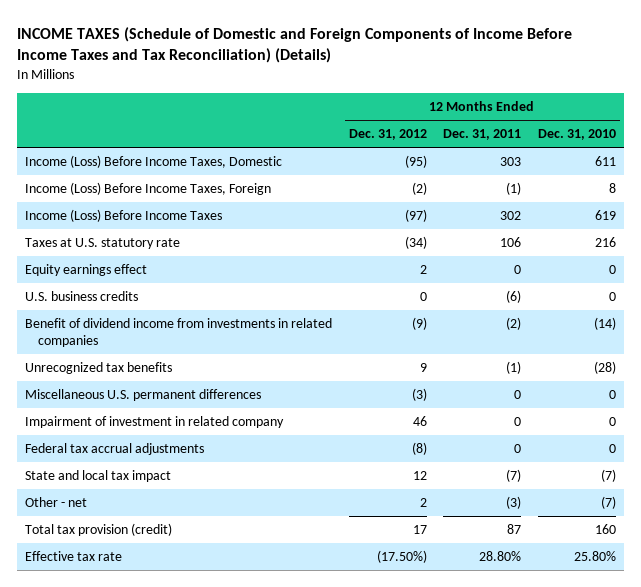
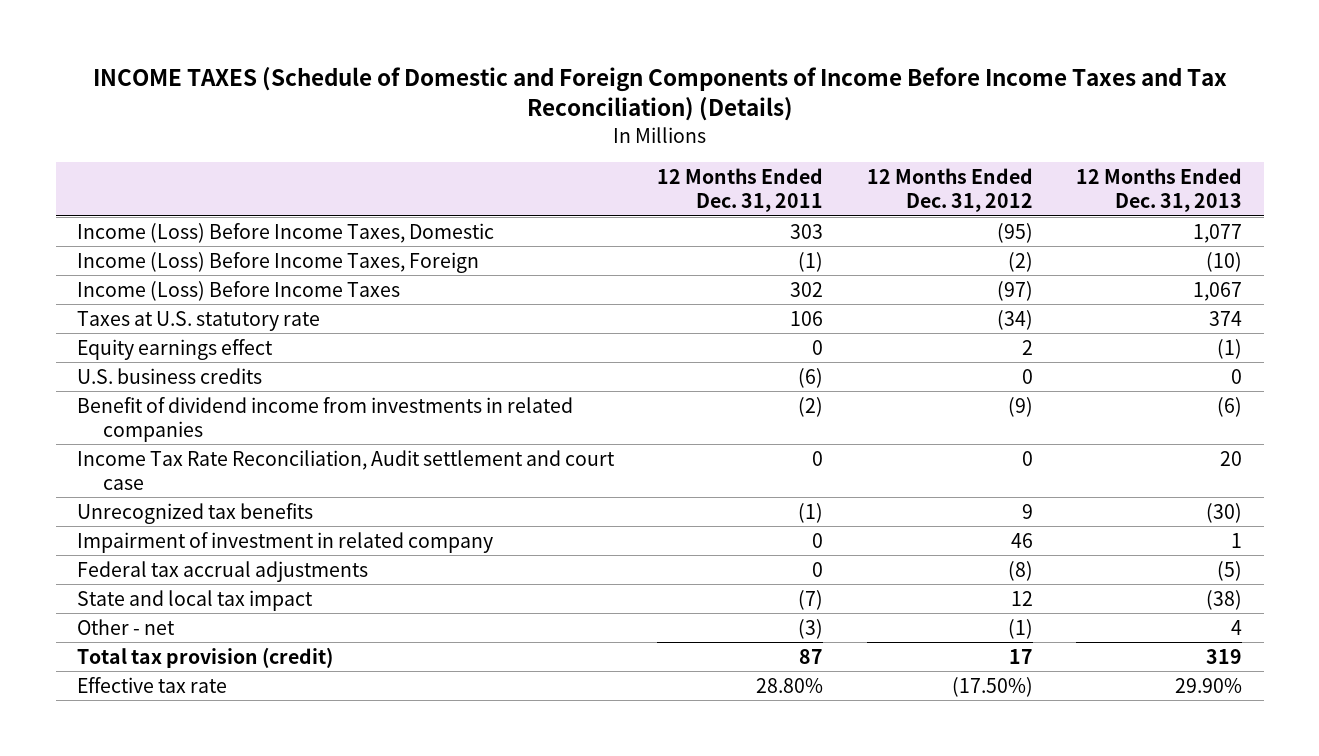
- | 12 Months Ended Dec. 31, 2012 | 12 Months Ended Dec. 31, 2011 | 12 Months Ended Dec. 31, 2010
+ | 12 Months Ended Dec. 31, 2011 | 12 Months Ended Dec. 31, 2012 | 12 Months Ended Dec. 31, 2013
+ Income Tax Rate Reconciliation, Audit settlement and court case | 0 | 0 | 20
- Miscellaneous U.S. permanent differences | (3) | 0 | 0
- Other - net | 2 | (3) | (7)
+ Other - net | (3) | (1) | 4

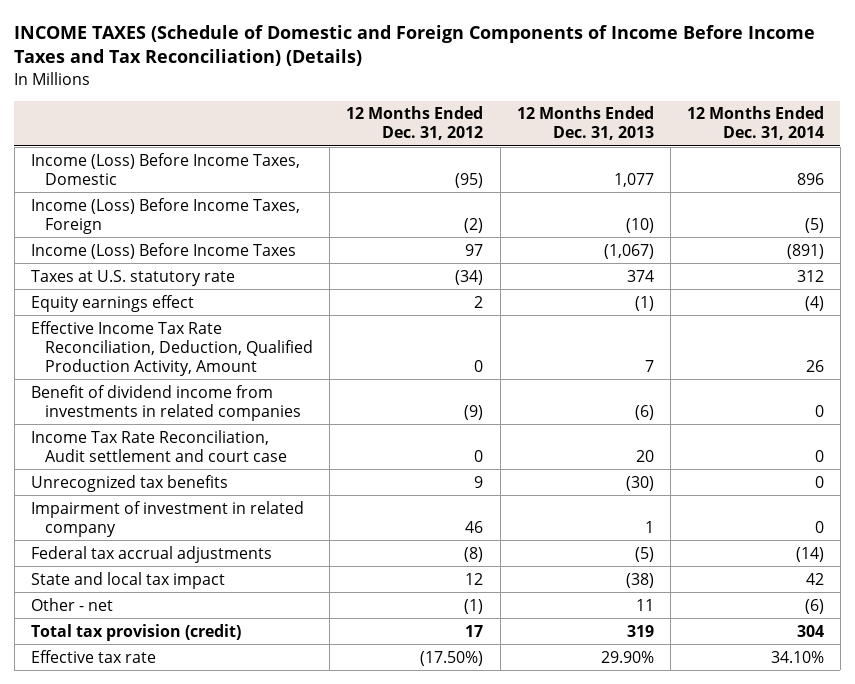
- | 12 Months Ended Dec. 31, 2011 | 12 Months Ended Dec. 31, 2012 | 12 Months Ended Dec. 31, 2013
+ | 12 Months Ended Dec. 31, 2012 | 12 Months Ended Dec. 31, 2013 | 12 Months Ended Dec. 31, 2014
- Income (Loss) Before Income Taxes | 302 | (97) | 1,067
+ Income (Loss) Before Income Taxes | 97 | (1,067) | (891)
- U.S. business credits | (6) | 0 | 0
+ Effective Income Tax Rate Reconciliation, Deduction, Qualified Production Activity, Amount | 0 | 7 | 26
- Other - net | (3) | (1) | 4
+ Other - net | (1) | 11 | (6)

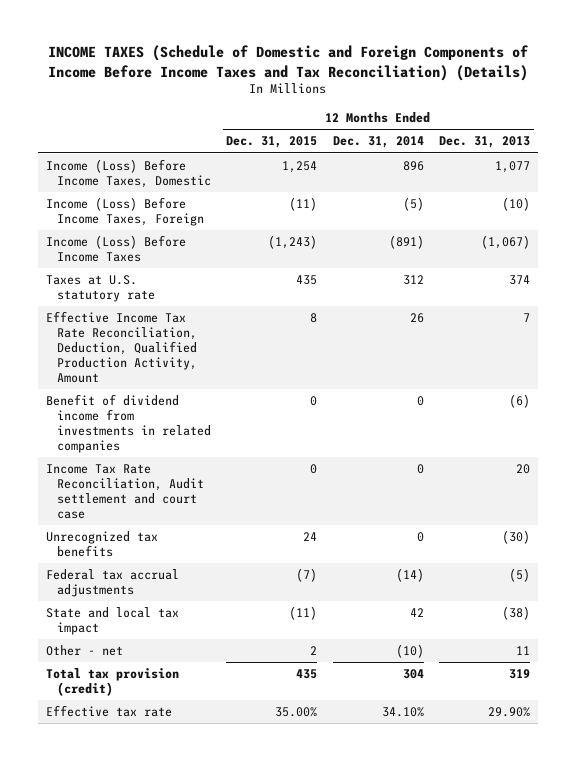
- | 12 Months Ended Dec. 31, 2012 | 12 Months Ended Dec. 31, 2013 | 12 Months Ended Dec. 31, 2014
+ | 12 Months Ended Dec. 31, 2015 | 12 Months Ended Dec. 31, 2014 | 12 Months Ended Dec. 31, 2013
- Equity earnings effect | 2 | (1) | (4)
- Impairment of investment in related company | 46 | 1 | 0
- Other - net | (1) | 11 | (6)
+ Other - net | 2 | (10) | 11

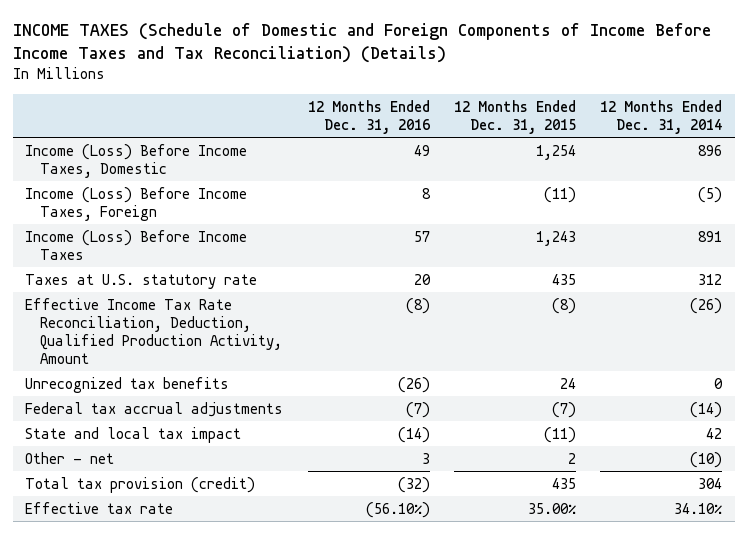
- | 12 Months Ended Dec. 31, 2015 | 12 Months Ended Dec. 31, 2014 | 12 Months Ended Dec. 31, 2013
+ | 12 Months Ended Dec. 31, 2016 | 12 Months Ended Dec. 31, 2015 | 12 Months Ended Dec. 31, 2014
- Income (Loss) Before Income Taxes | (1,243) | (891) | (1,067)
+ Income (Loss) Before Income Taxes | 57 | 1,243 | 891
- Effective Income Tax Rate Reconciliation, Deduction, Qualified Production Activity, Amount | 8 | 26 | 7
- Benefit of dividend income from investments in related companies | 0 | 0 | (6)
- Income Tax Rate Reconciliation, Audit settlement and court case | 0 | 0 | 20
+ Effective Income Tax Rate Reconciliation, Deduction, Qualified Production Activity, Amount | (8) | (8) | (26)

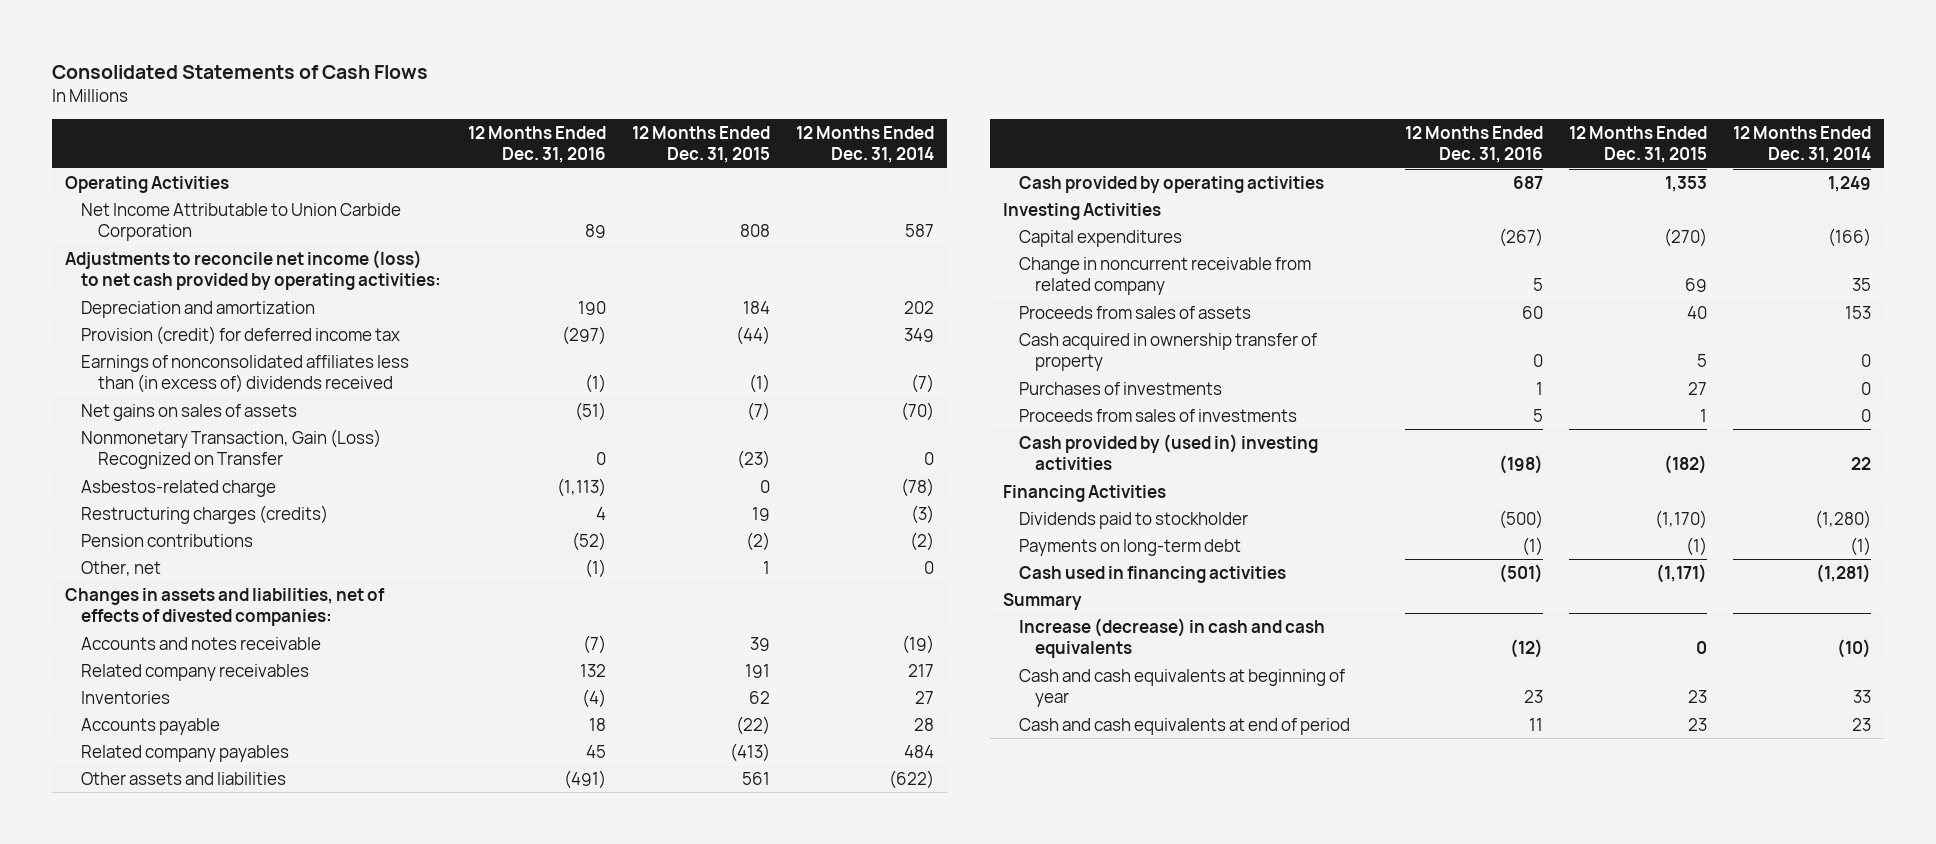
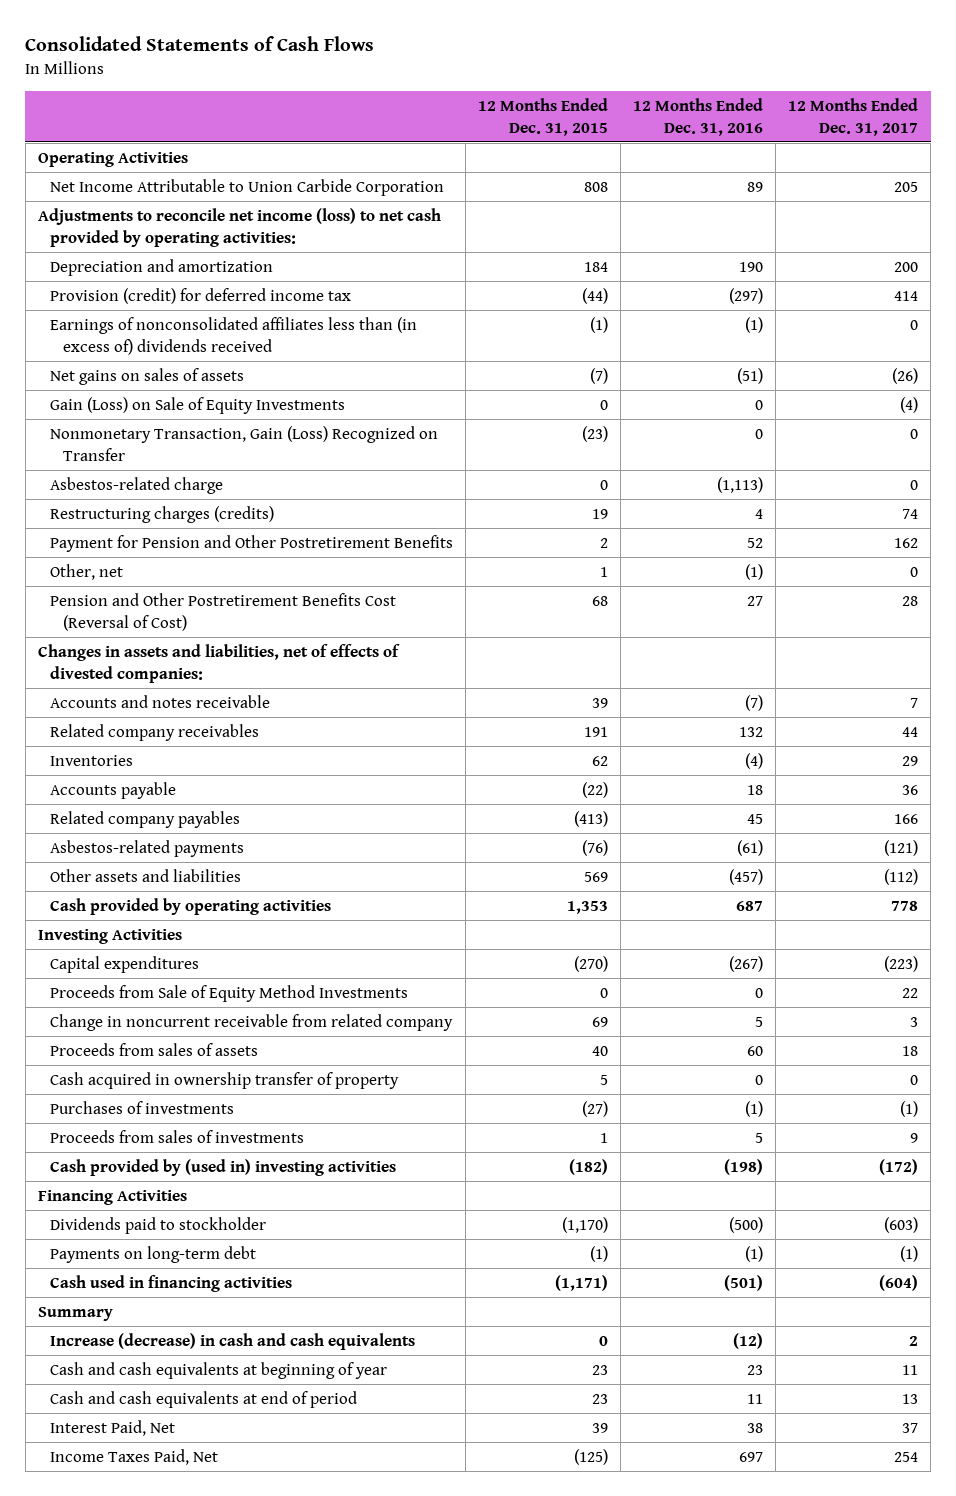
- | 12 Months Ended Dec. 31, 2016 | 12 Months Ended Dec. 31, 2015 | 12 Months Ended Dec. 31, 2014
+ | 12 Months Ended Dec. 31, 2015 | 12 Months Ended Dec. 31, 2016 | 12 Months Ended Dec. 31, 2017
+ Gain (Loss) on Sale of Equity Investments | 0 | 0 | (4)
- Pension contributions | (52) | (2) | (2)
+ Payment for Pension and Other Postretirement Benefits | 2 | 52 | 162
+ Pension and Other Postretirement Benefits Cost (Reversal of Cost) | 68 | 27 | 28
- Other assets and liabilities | (491) | 561 | (622)
+ Asbestos-related payments | (76) | (61) | (121)
+ Other assets and liabilities | 569 | (457) | (112)
+ Proceeds from Sale of Equity Method Investments | 0 | 0 | 22
- Purchases of investments | 1 | 27 | 0
+ Purchases of investments | (27) | (1) | (1)
+ Interest Paid, Net | 39 | 38 | 37
+ Income Taxes Paid, Net | (125) | 697 | 254

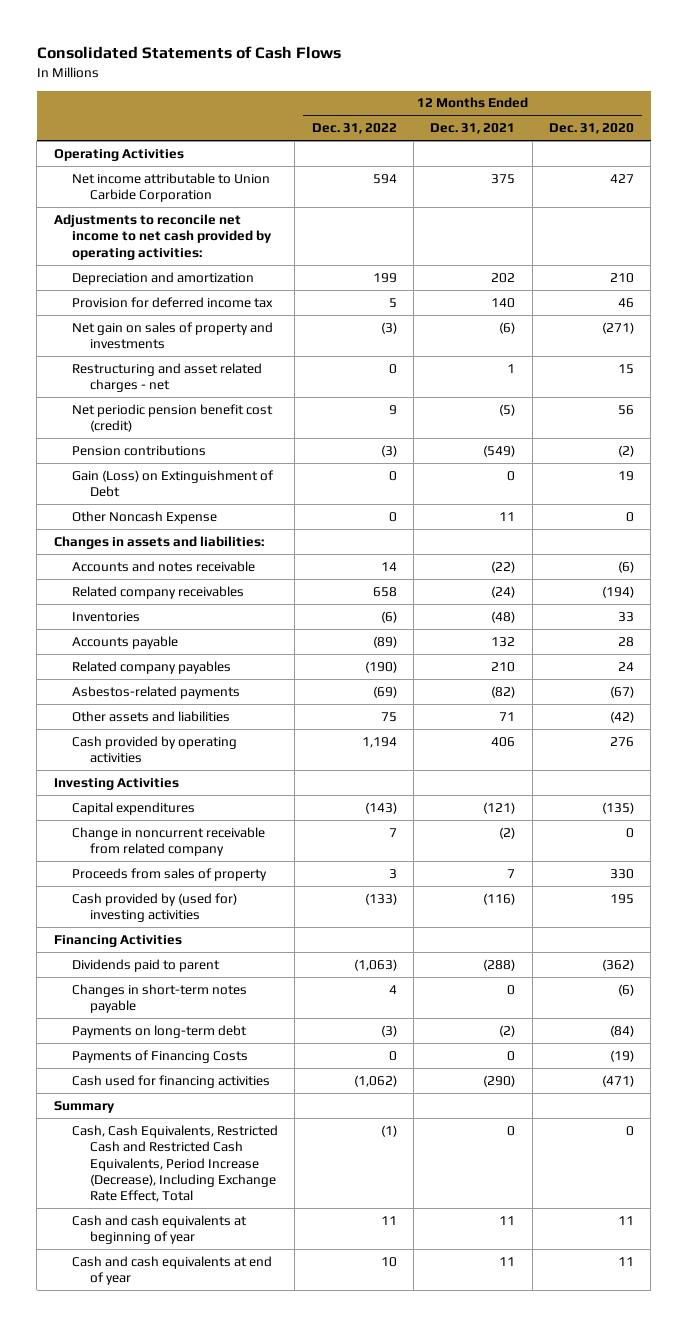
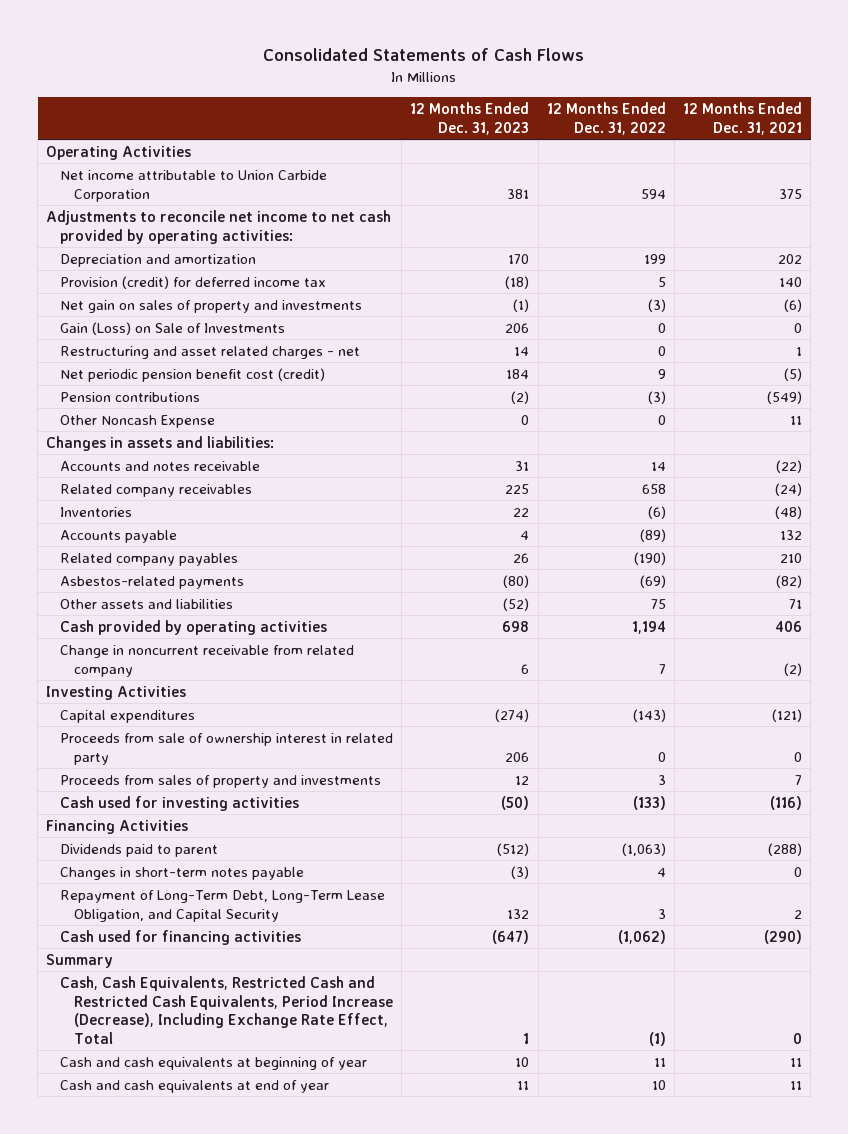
- | 12 Months Ended Dec. 31, 2022 | 12 Months Ended Dec. 31, 2021 | 12 Months Ended Dec. 31, 2020
+ | 12 Months Ended Dec. 31, 2023 | 12 Months Ended Dec. 31, 2022 | 12 Months Ended Dec. 31, 2021
- Provision for deferred income tax | 5 | 140 | 46
+ Provision (credit) for deferred income tax | (18) | 5 | 140
+ Gain (Loss) on Sale of Investments | 206 | 0 | 0
- Gain (Loss) on Extinguishment of Debt | 0 | 0 | 19
moved up: Change in noncurrent receivable from related company | 6 | 7 | (2)
- Proceeds from sales of property | 3 | 7 | 330
- Cash provided by (used for) investing activities | (133) | (116) | 195
+ Proceeds from sale of ownership interest in related party | 206 | 0 | 0
+ Proceeds from sales of property and investments | 12 | 3 | 7
+ Cash used for investing activities | (50) | (133) | (116)
- Payments on long-term debt | (3) | (2) | (84)
- Payments of Financing Costs | 0 | 0 | (19)
+ Repayment of Long-Term Debt, Long-Term Lease Obligation, and Capital Security | 132 | 3 | 2

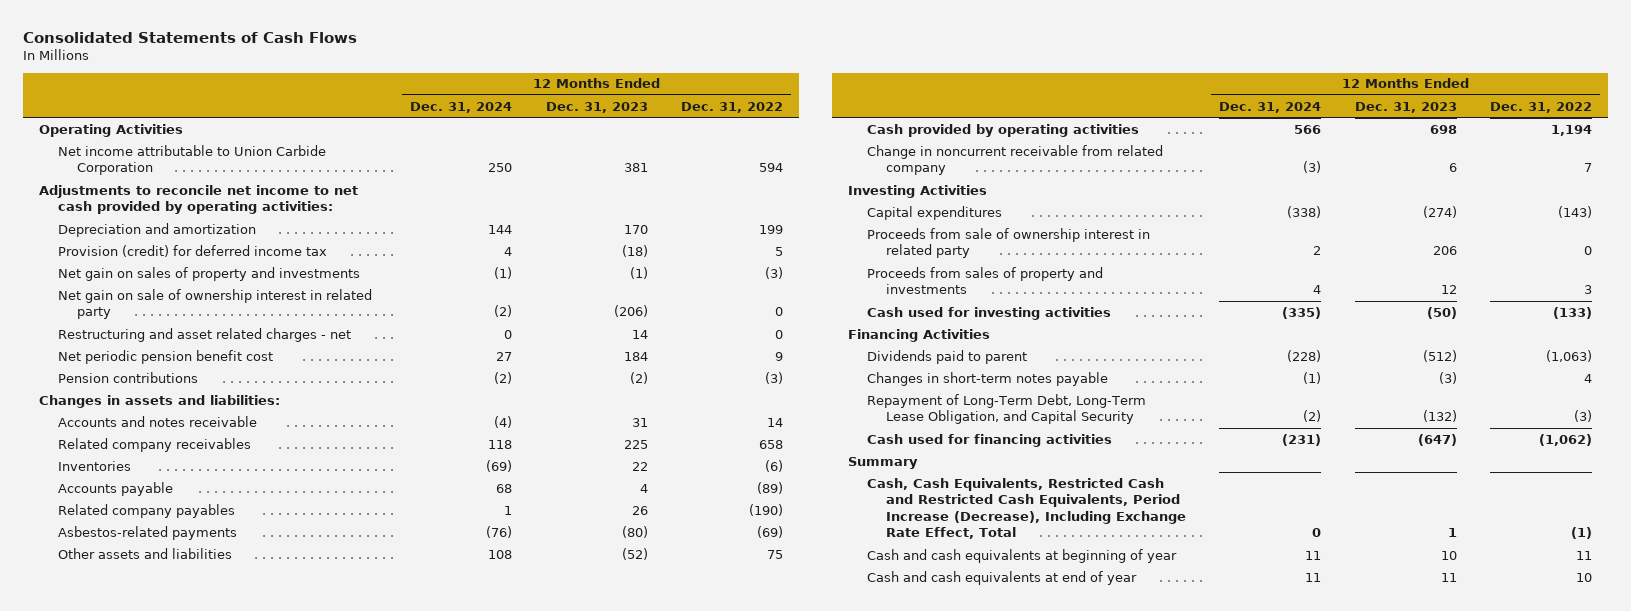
- | 12 Months Ended Dec. 31, 2023 | 12 Months Ended Dec. 31, 2022 | 12 Months Ended Dec. 31, 2021
+ | 12 Months Ended Dec. 31, 2024 | 12 Months Ended Dec. 31, 2023 | 12 Months Ended Dec. 31, 2022
- Gain (Loss) on Sale of Investments | 206 | 0 | 0
+ Net gain on sale of ownership interest in related party | (2) | (206) | 0
- Net periodic pension benefit cost (credit) | 184 | 9 | (5)
+ Net periodic pension benefit cost | 27 | 184 | 9
- Other Noncash Expense | 0 | 0 | 11
- Repayment of Long-Term Debt, Long-Term Lease Obligation, and Capital Security | 132 | 3 | 2
+ Repayment of Long-Term Debt, Long-Term Lease Obligation, and Capital Security | (2) | (132) | (3)

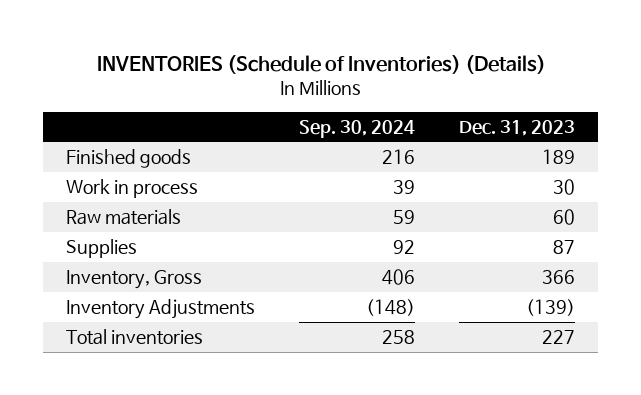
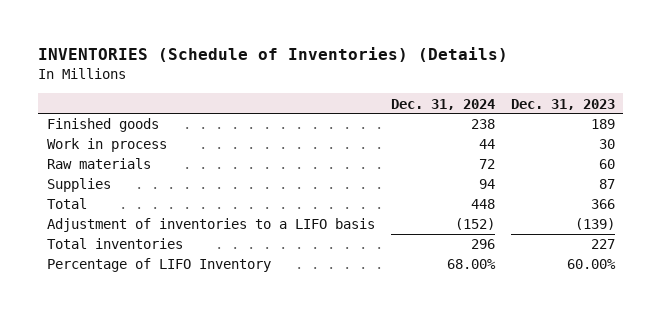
- | Sep. 30, 2024 | Dec. 31, 2023
+ | Dec. 31, 2024 | Dec. 31, 2023
- Inventory, Gross | 406 | 366
- Inventory Adjustments | (148) | (139)
+ Total | 448 | 366
+ Adjustment of inventories to a LIFO basis | (152) | (139)
+ Percentage of LIFO Inventory | 68.00% | 60.00%

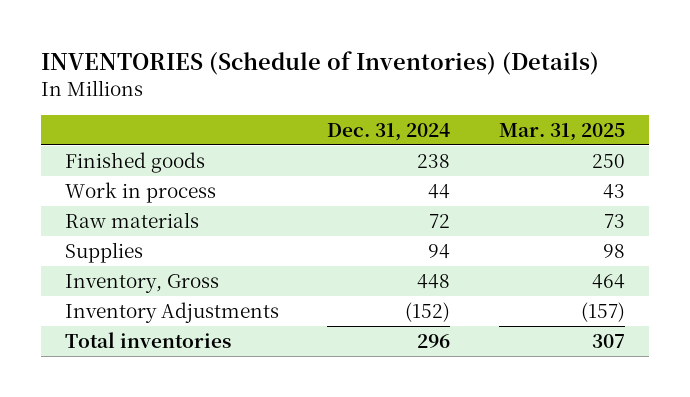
- | Dec. 31, 2024 | Dec. 31, 2023
+ | Dec. 31, 2024 | Mar. 31, 2025
- Total | 448 | 366
- Adjustment of inventories to a LIFO basis | (152) | (139)
+ Inventory, Gross | 448 | 464
+ Inventory Adjustments | (152) | (157)
- Percentage of LIFO Inventory | 68.00% | 60.00%

